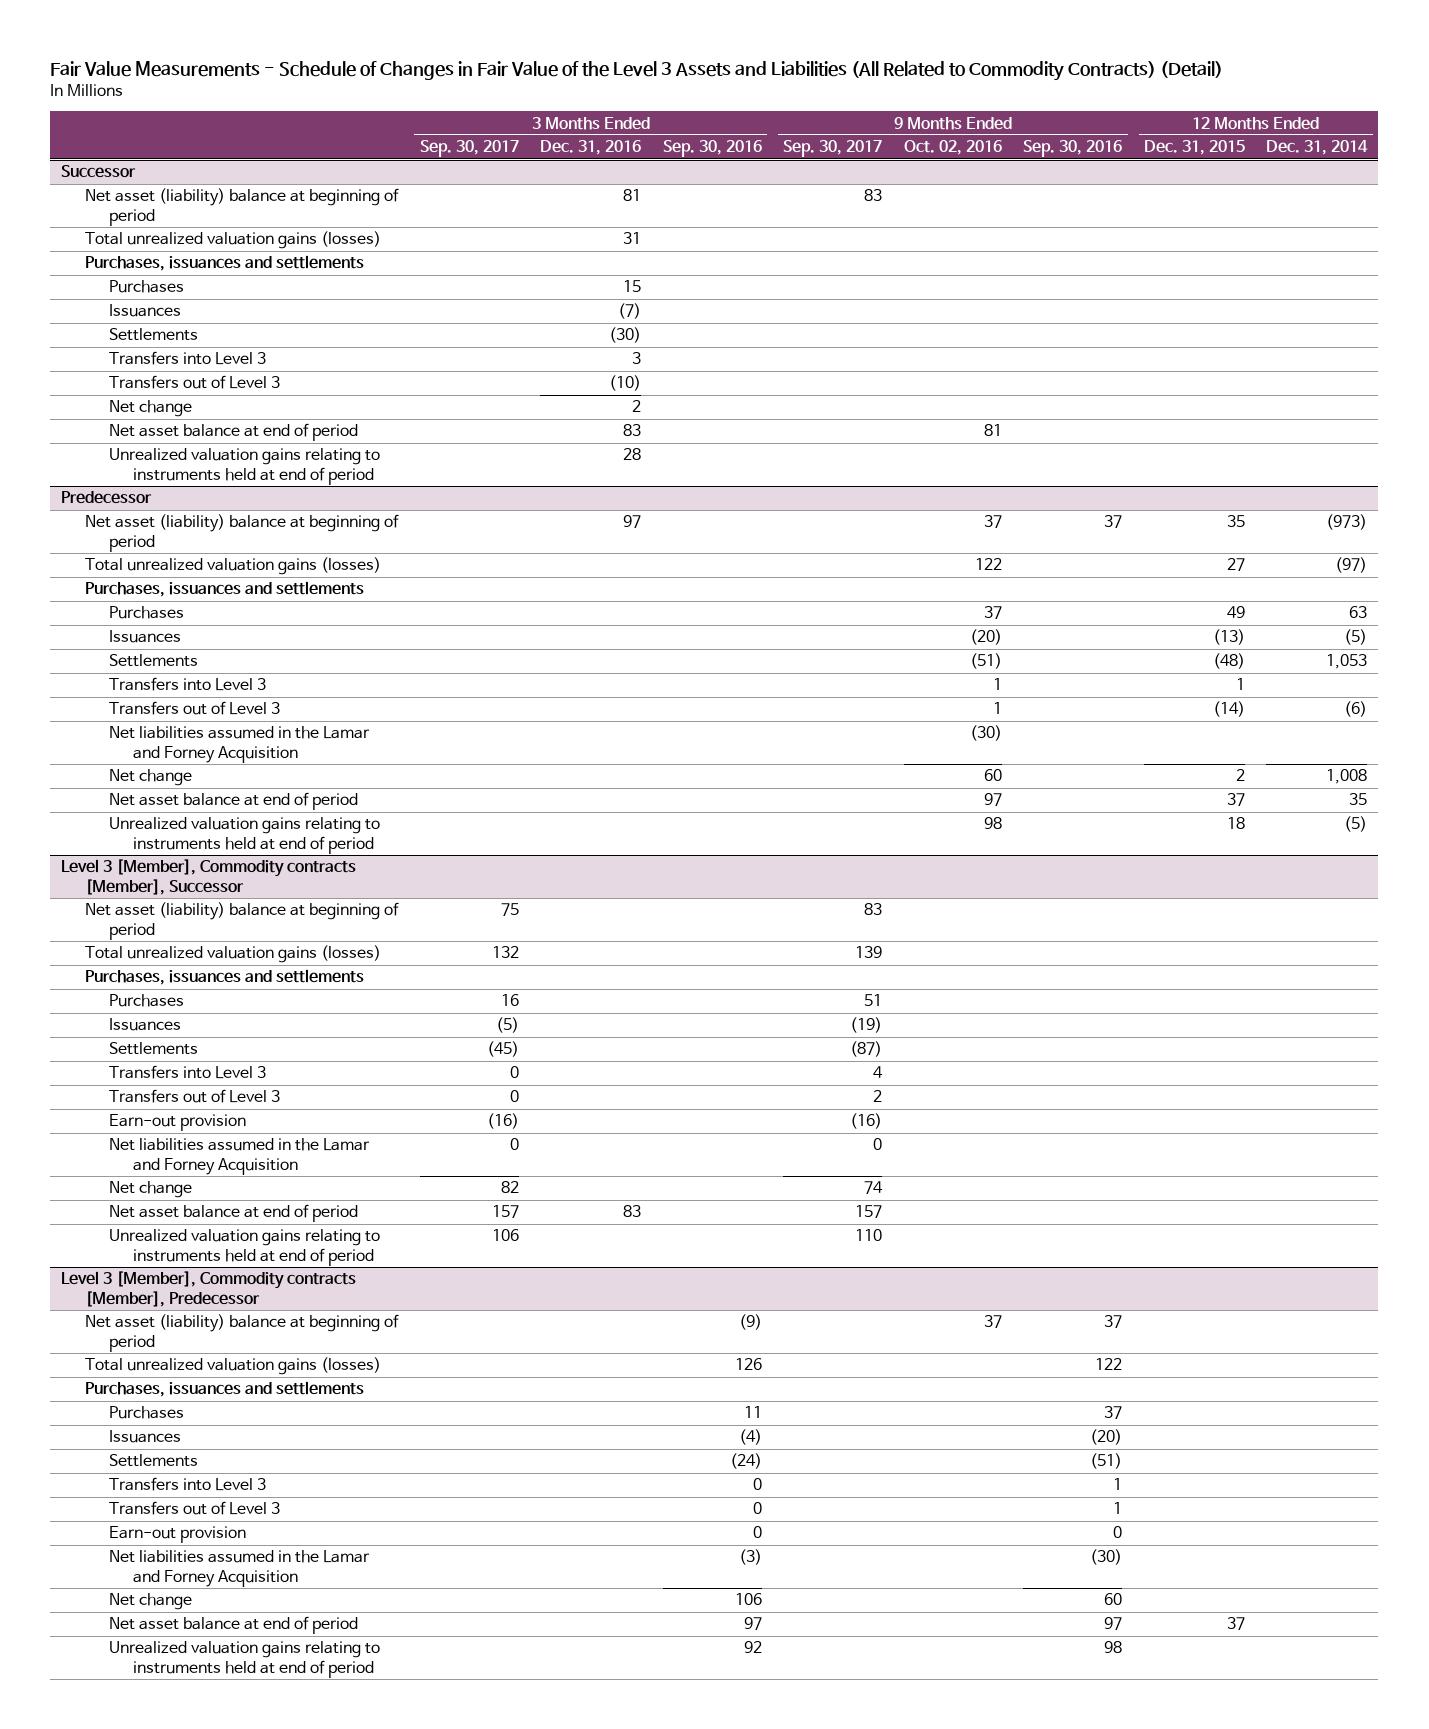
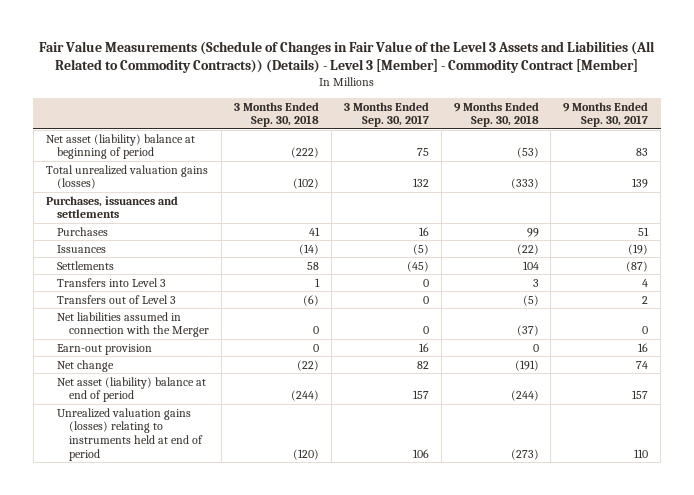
- Fair Value Measurements - Schedule of Changes in Fair Value of the Level 3 Assets and Liabilities (All Related to Commodity Contracts) (Detail)
+ Fair Value Measurements (Schedule of Changes in Fair Value of the Level 3 Assets and Liabilities (All Related to Commodity Contracts)) (Details) - Level 3 [Member] - Commodity Contract [Member]
- | 3 Months Ended Sep. 30, 2017 | 3 Months Ended Dec. 31, 2016 | 3 Months Ended Sep. 30, 2016 | 9 Months Ended Sep. 30, 2017 | 9 Months Ended Oct. 02, 2016 | 9 Months Ended Sep. 30, 2016 | 12 Months Ended Dec. 31, 2015 | 12 Months Ended Dec. 31, 2014
+ | 3 Months Ended Sep. 30, 2018 | 3 Months Ended Sep. 30, 2017 | 9 Months Ended Sep. 30, 2018 | 9 Months Ended Sep. 30, 2017
- Successor
- Net asset (liability) balance at beginning of period | | 81 | | 83 | | | |
- Total unrealized valuation gains (losses) | | 31 | | | | | |
- Purchases, issuances and settlements
- Purchases | | 15 | | | | | |
- Issuances | | (7) | | | | | |
- Settlements | | (30) | | | | | |
- Transfers into Level 3 | | 3 | | | | | |
- Transfers out of Level 3 | | (10) | | | | | |
- Net change | | 2 | | | | | |
- Net asset balance at end of period | | 83 | | | 81 | | |
- Unrealized valuation gains relating to instruments held at end of period | | 28 | | | | | |
- Predecessor
- Net asset (liability) balance at beginning of period | | 97 | | | 37 | 37 | 35 | (973)
- Total unrealized valuation gains (losses) | | | | | 122 | | 27 | (97)
- Purchases, issuances and settlements
- Purchases | | | | | 37 | | 49 | 63
- Issuances | | | | | (20) | | (13) | (5)
- Settlements | | | | | (51) | | (48) | 1,053
- Transfers into Level 3 | | | | | 1 | | 1 |
- Transfers out of Level 3 | | | | | 1 | | (14) | (6)
- Net liabilities assumed in the Lamar and Forney Acquisition | | | | | (30) | | |
- Net change | | | | | 60 | | 2 | 1,008
- Net asset balance at end of period | | | | | 97 | | 37 | 35
- Unrealized valuation gains relating to instruments held at end of period | | | | | 98 | | 18 | (5)
- Level 3 [Member], Commodity contracts [Member], Successor
- Earn-out provision | (16) | | | (16) | | | |
- Net liabilities assumed in the Lamar and Forney Acquisition | 0 | | | 0 | | | |
+ Net liabilities assumed in connection with the Merger | 0 | 0 | (37) | 0
+ Earn-out provision | 0 | 16 | 0 | 16
- Net asset balance at end of period | 157 | 83 | | 157 | | | |
- Unrealized valuation gains relating to instruments held at end of period | 106 | | | 110 | | | |
- Level 3 [Member], Commodity contracts [Member], Predecessor
- Net asset (liability) balance at beginning of period | | | (9) | | 37 | 37 | |
- Total unrealized valuation gains (losses) | | | 126 | | | 122 | |
- Purchases, issuances and settlements
- Purchases | | | 11 | | | 37 | |
- Issuances | | | (4) | | | (20) | |
- Settlements | | | (24) | | | (51) | |
- Transfers into Level 3 | | | 0 | | | 1 | |
- Transfers out of Level 3 | | | 0 | | | 1 | |
- Earn-out provision | | | 0 | | | 0 | |
- Net liabilities assumed in the Lamar and Forney Acquisition | | | (3) | | | (30) | |
- Net change | | | 106 | | | 60 | |
- Net asset balance at end of period | | | 97 | | | 97 | 37 |
- Unrealized valuation gains relating to instruments held at end of period | | | 92 | | | 98 | |
+ Net asset (liability) balance at end of period | (244) | 157 | (244) | 157
+ Unrealized valuation gains (losses) relating to instruments held at end of period | (120) | 106 | (273) | 110

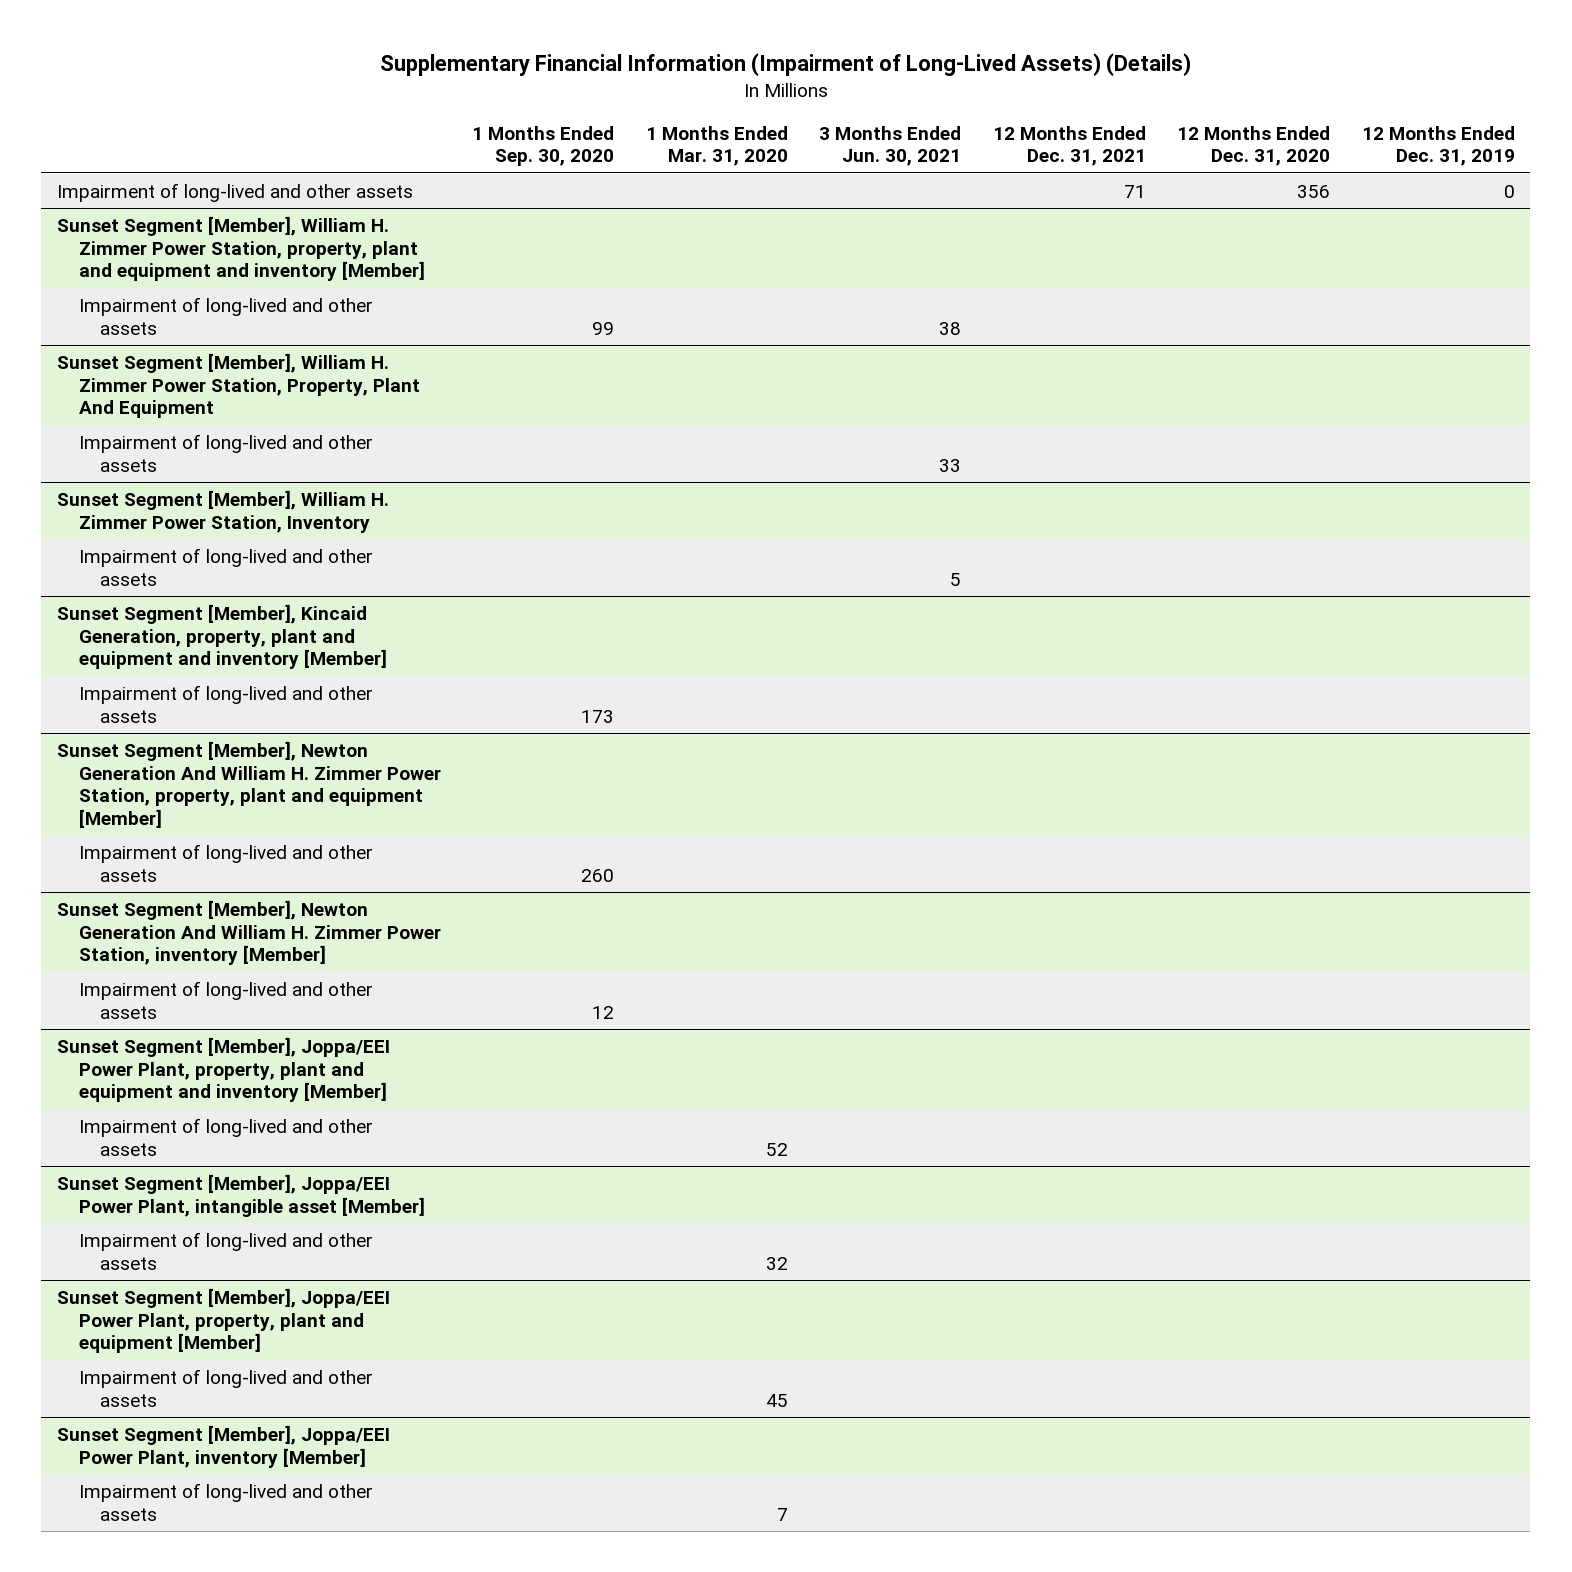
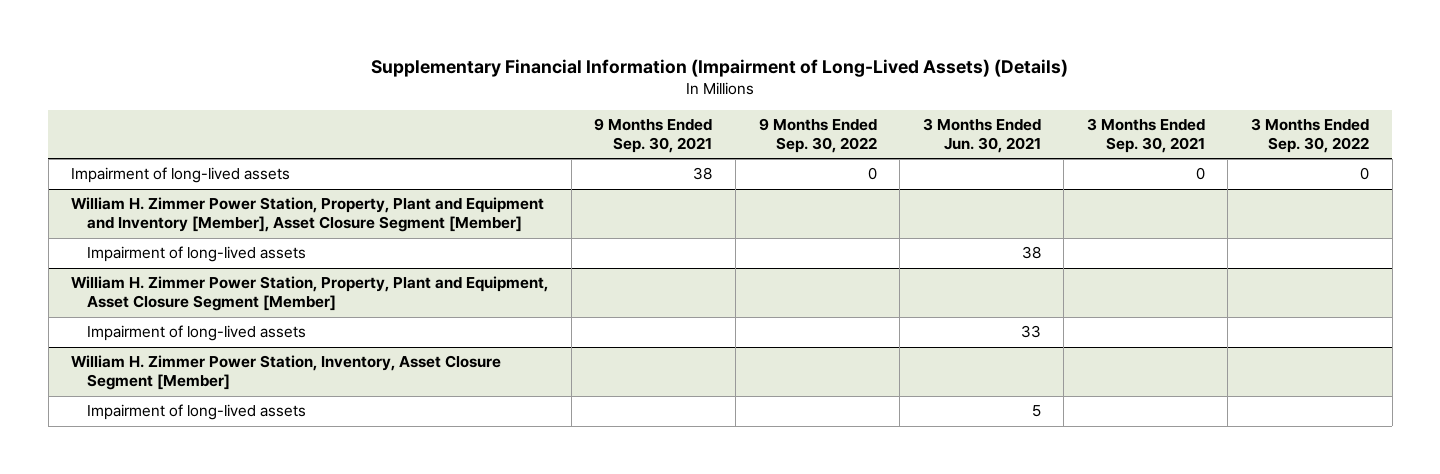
- | 1 Months Ended Sep. 30, 2020 | 1 Months Ended Mar. 31, 2020 | 3 Months Ended Jun. 30, 2021 | 12 Months Ended Dec. 31, 2021 | 12 Months Ended Dec. 31, 2020 | 12 Months Ended Dec. 31, 2019
+ | 9 Months Ended Sep. 30, 2021 | 9 Months Ended Sep. 30, 2022 | 3 Months Ended Jun. 30, 2021 | 3 Months Ended Sep. 30, 2021 | 3 Months Ended Sep. 30, 2022
- Impairment of long-lived and other assets | | | | 71 | 356 | 0
- Sunset Segment [Member], William H. Zimmer Power Station, property, plant and equipment and inventory [Member]
- Impairment of long-lived and other assets | 99 | | 38 | | |
- Sunset Segment [Member], William H. Zimmer Power Station, Property, Plant And Equipment
- Impairment of long-lived and other assets | | | 33 | | |
- Sunset Segment [Member], William H. Zimmer Power Station, Inventory
- Impairment of long-lived and other assets | | | 5 | | |
- Sunset Segment [Member], Kincaid Generation, property, plant and equipment and inventory [Member]
- Impairment of long-lived and other assets | 173 | | | | |
- Sunset Segment [Member], Newton Generation And William H. Zimmer Power Station, property, plant and equipment [Member]
- Impairment of long-lived and other assets | 260 | | | | |
- Sunset Segment [Member], Newton Generation And William H. Zimmer Power Station, inventory [Member]
- Impairment of long-lived and other assets | 12 | | | | |
- Sunset Segment [Member], Joppa/EEI Power Plant, property, plant and equipment and inventory [Member]
- Impairment of long-lived and other assets | | 52 | | | |
- Sunset Segment [Member], Joppa/EEI Power Plant, intangible asset [Member]
- Impairment of long-lived and other assets | | 32 | | | |
- Sunset Segment [Member], Joppa/EEI Power Plant, property, plant and equipment [Member]
- Impairment of long-lived and other assets | | 45 | | | |
- Sunset Segment [Member], Joppa/EEI Power Plant, inventory [Member]
- Impairment of long-lived and other assets | | 7 | | | |
+ Impairment of long-lived assets | 38 | 0 | | 0 | 0
+ William H. Zimmer Power Station, Property, Plant and Equipment and Inventory [Member], Asset Closure Segment [Member]
+ Impairment of long-lived assets | | | 38 | |
+ William H. Zimmer Power Station, Property, Plant and Equipment, Asset Closure Segment [Member]
+ Impairment of long-lived assets | | | 33 | |
+ William H. Zimmer Power Station, Inventory, Asset Closure Segment [Member]
+ Impairment of long-lived assets | | | 5 | |

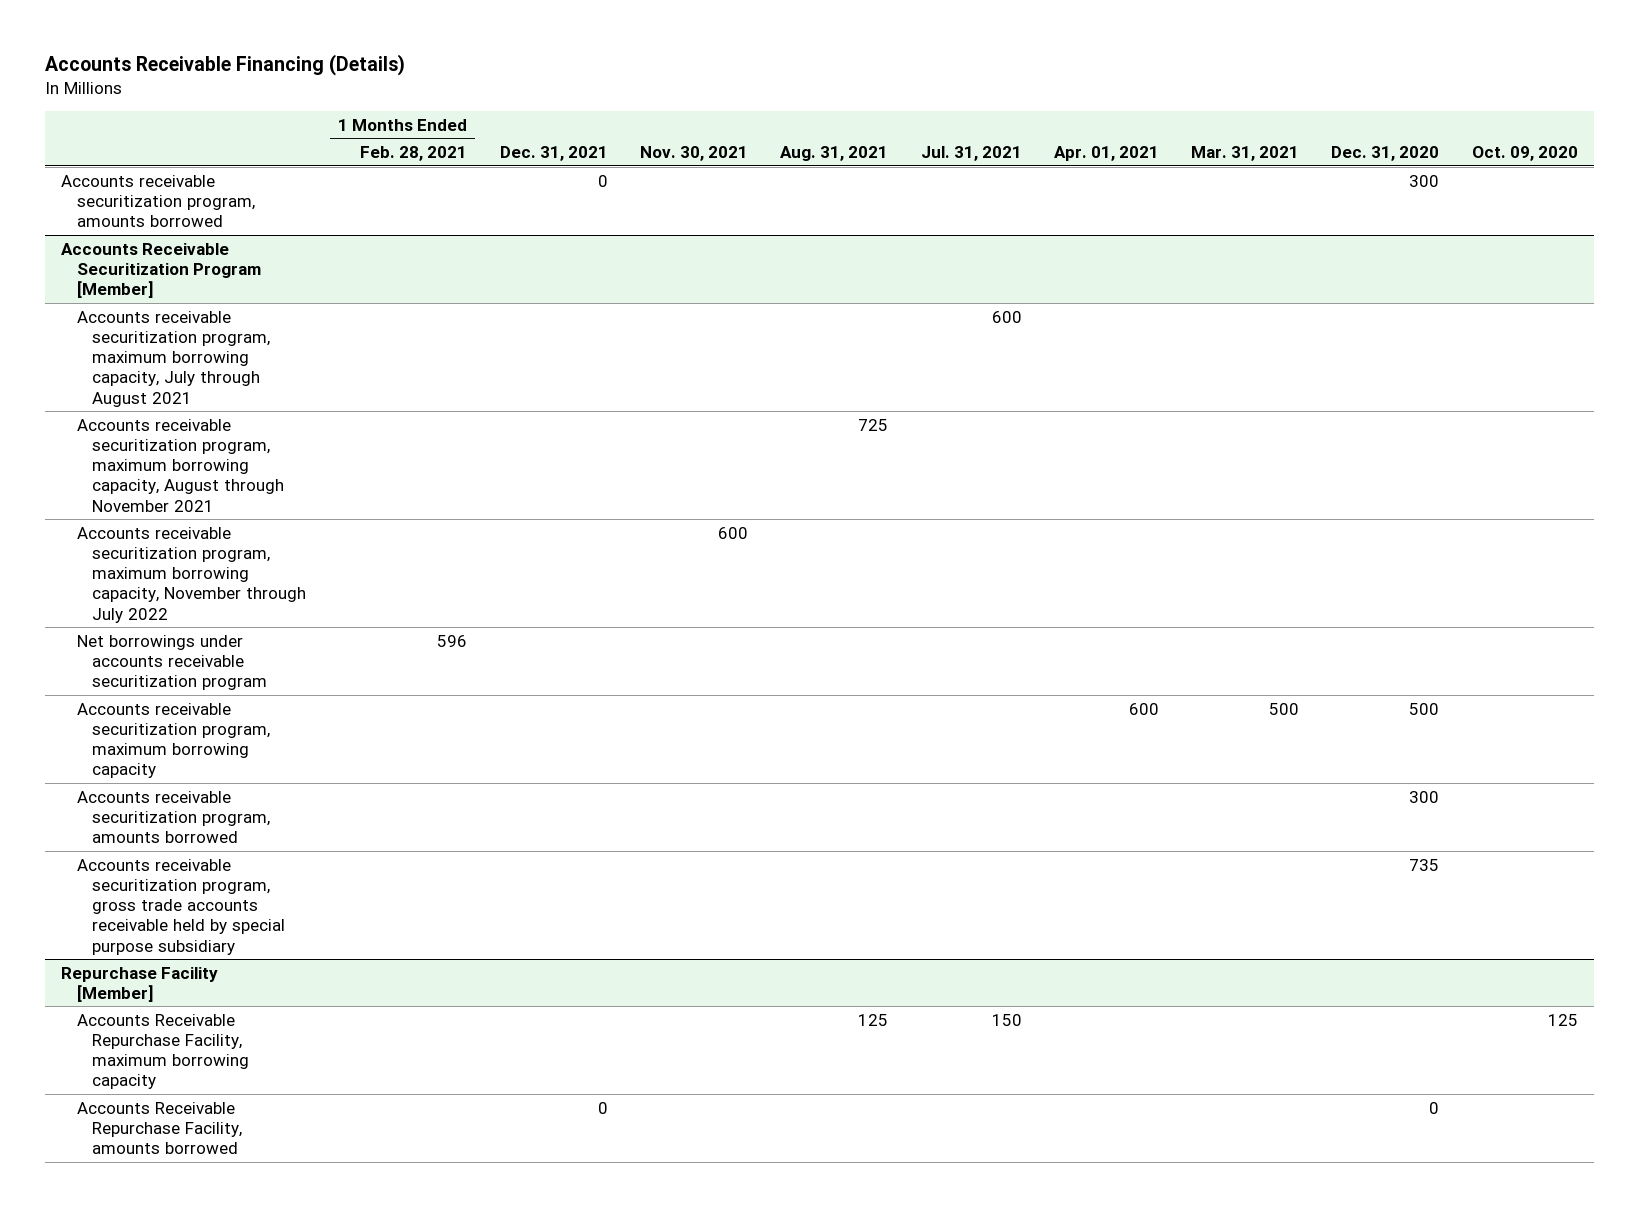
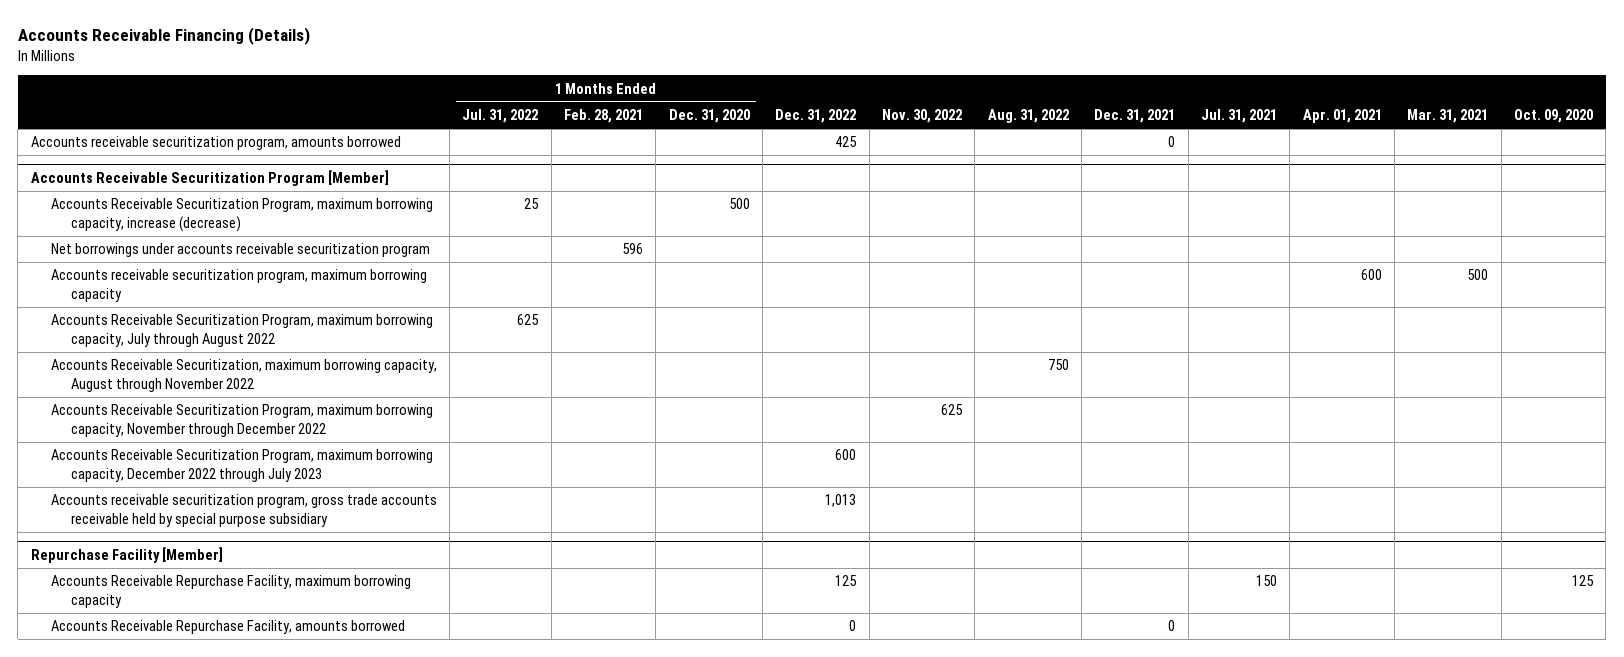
- | 1 Months Ended Feb. 28, 2021 | Dec. 31, 2021 | Nov. 30, 2021 | Aug. 31, 2021 | Jul. 31, 2021 | Apr. 01, 2021 | Mar. 31, 2021 | Dec. 31, 2020 | Oct. 09, 2020
+ | 1 Months Ended Jul. 31, 2022 | 1 Months Ended Feb. 28, 2021 | 1 Months Ended Dec. 31, 2020 | Dec. 31, 2022 | Nov. 30, 2022 | Aug. 31, 2022 | Dec. 31, 2021 | Jul. 31, 2021 | Apr. 01, 2021 | Mar. 31, 2021 | Oct. 09, 2020
@ Accounts Receivable Securitization Program [Member]
- Accounts receivable securitization program, maximum borrowing capacity, July through August 2021 | | | | | 600 | | | |
- Accounts receivable securitization program, maximum borrowing capacity, August through November 2021 | | | | 725 | | | | |
- Accounts receivable securitization program, maximum borrowing capacity, November through July 2022 | | | 600 | | | | | |
+ Accounts Receivable Securitization Program, maximum borrowing capacity, increase (decrease) | 25 | | 500 | | | | | | | |
- Accounts receivable securitization program, amounts borrowed | | | | | | | | 300 |
+ Accounts Receivable Securitization Program, maximum borrowing capacity, July through August 2022 | 625 | | | | | | | | | |
+ Accounts Receivable Securitization, maximum borrowing capacity, August through November 2022 | | | | | | 750 | | | | |
+ Accounts Receivable Securitization Program, maximum borrowing capacity, November through December 2022 | | | | | 625 | | | | | |
+ Accounts Receivable Securitization Program, maximum borrowing capacity, December 2022 through July 2023 | | | | 600 | | | | | | |

